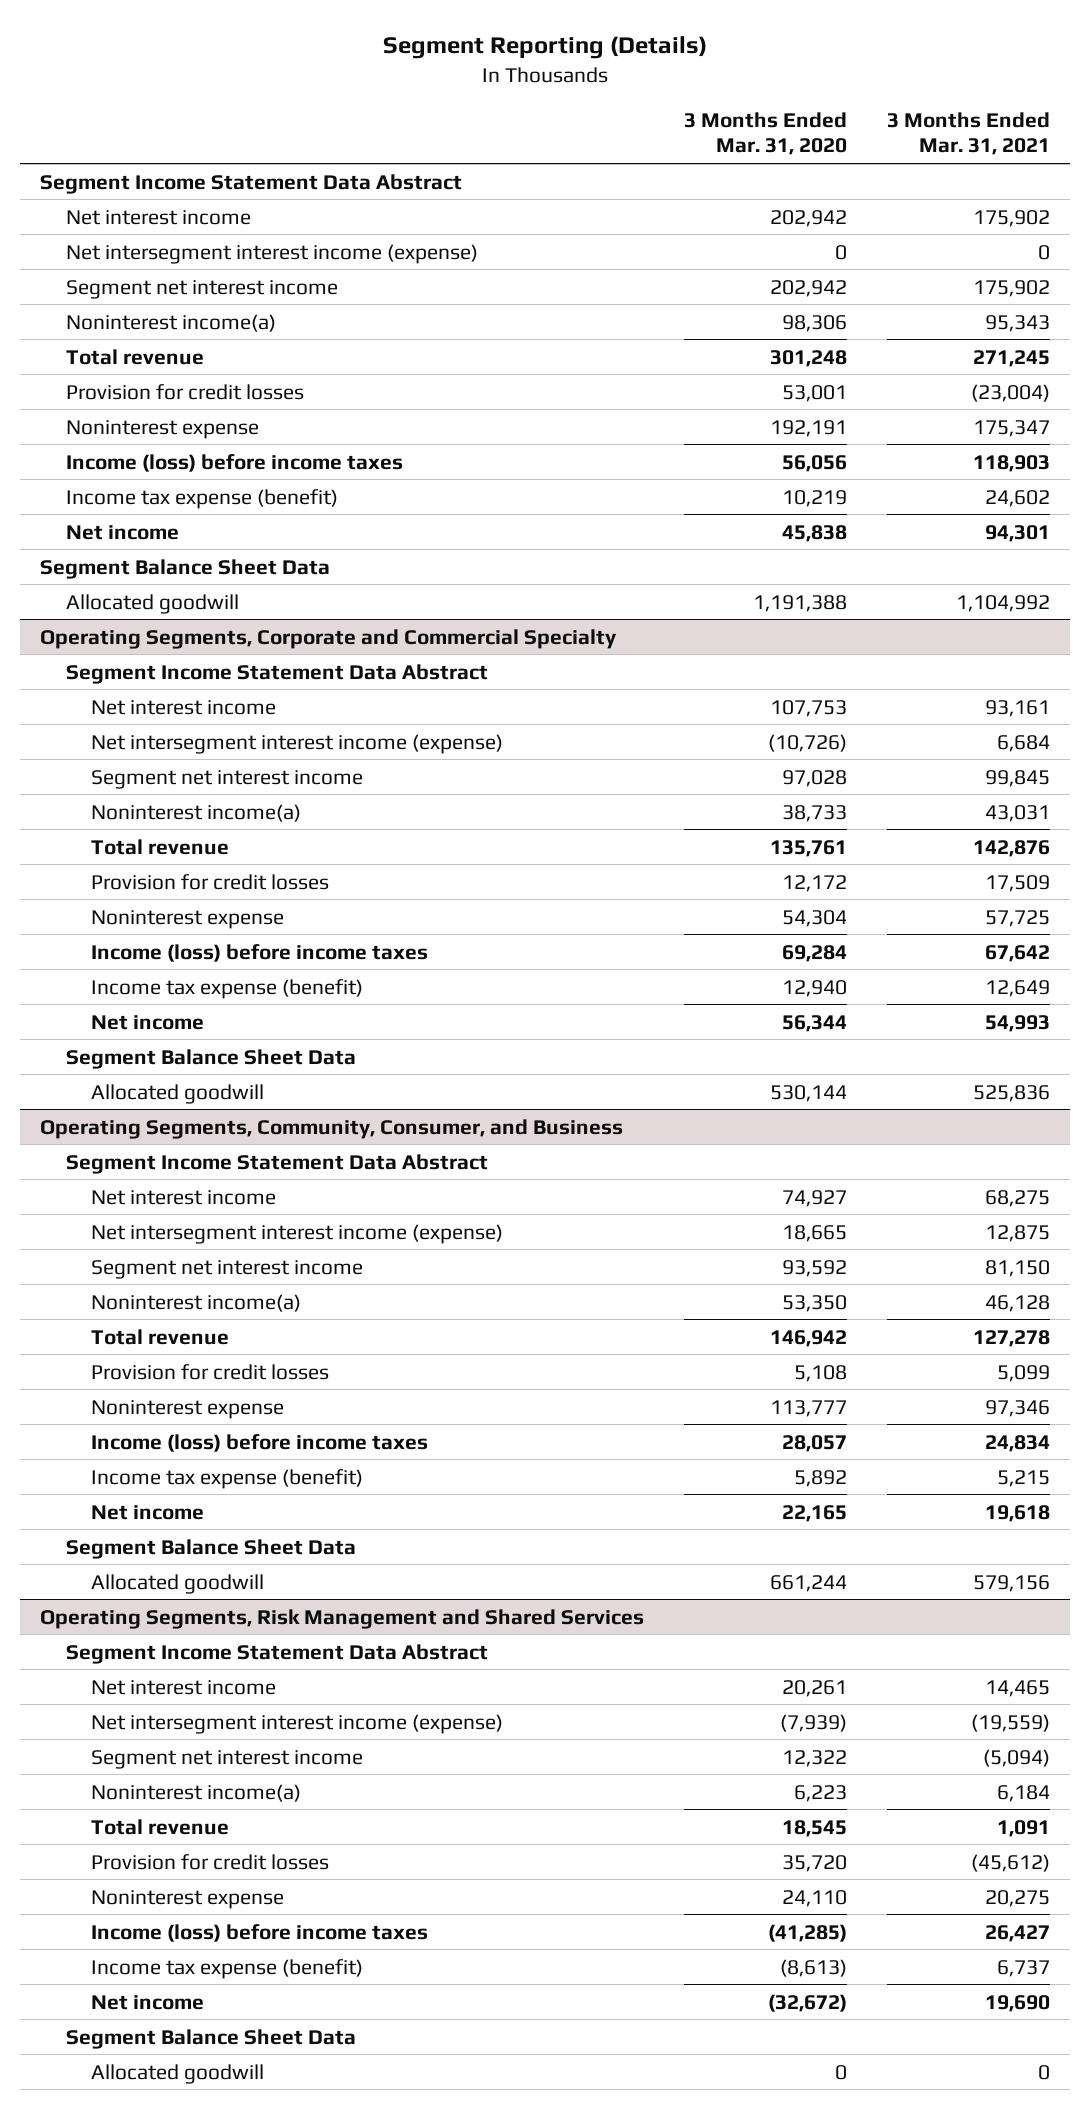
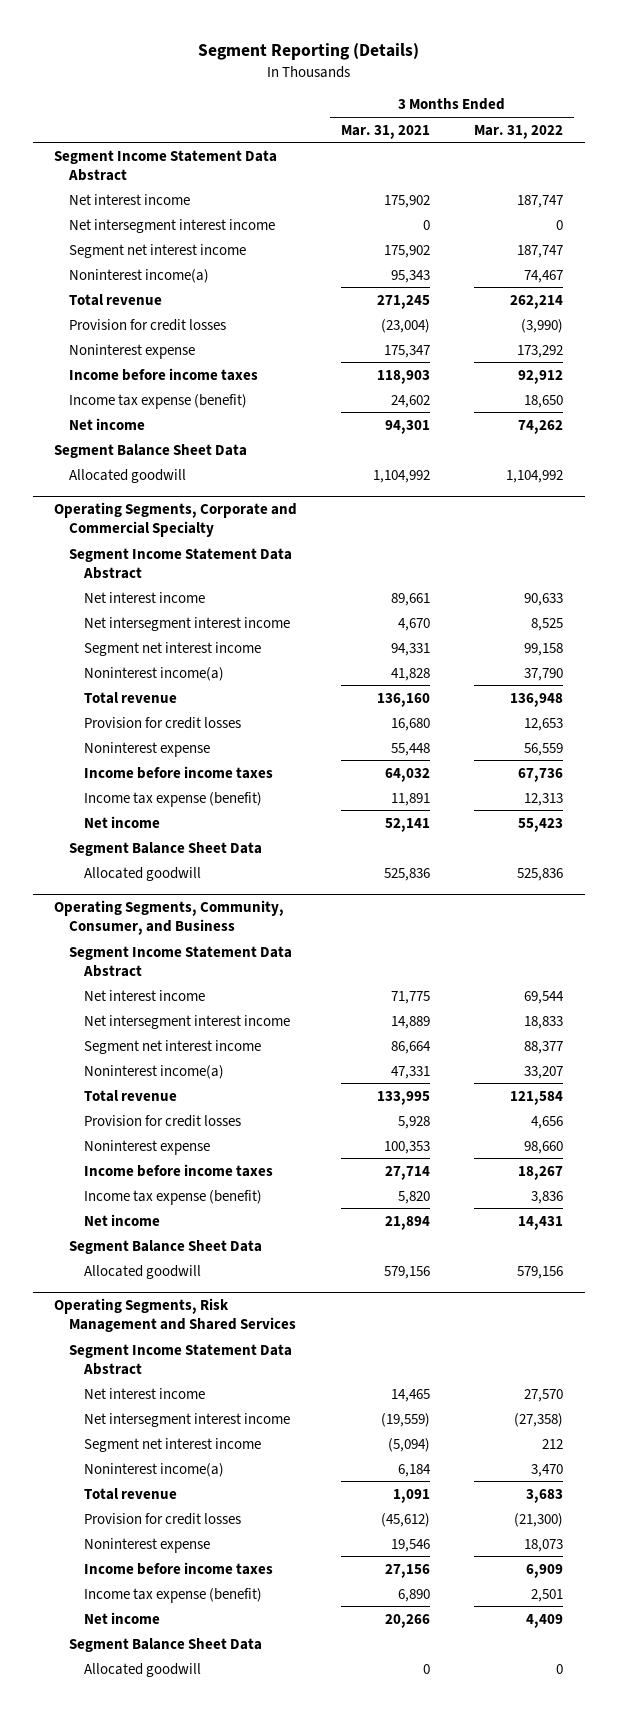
- | 3 Months Ended Mar. 31, 2020 | 3 Months Ended Mar. 31, 2021
+ | 3 Months Ended Mar. 31, 2021 | 3 Months Ended Mar. 31, 2022
- Net intersegment interest income (expense) | 0 | 0
+ Net intersegment interest income | 0 | 0
- Income (loss) before income taxes | 56,056 | 118,903
+ Income before income taxes | 118,903 | 92,912
@ Operating Segments, Corporate and Commercial Specialty
- Net interest income | 107,753 | 93,161
- Net intersegment interest income (expense) | (10,726) | 6,684
- Segment net interest income | 97,028 | 99,845
- Noninterest income(a) | 38,733 | 43,031
- Total revenue | 135,761 | 142,876
- Provision for credit losses | 12,172 | 17,509
- Noninterest expense | 54,304 | 57,725
- Income (loss) before income taxes | 69,284 | 67,642
- Income tax expense (benefit) | 12,940 | 12,649
- Net income | 56,344 | 54,993
+ Net interest income | 89,661 | 90,633
+ Net intersegment interest income | 4,670 | 8,525
+ Segment net interest income | 94,331 | 99,158
+ Noninterest income(a) | 41,828 | 37,790
+ Total revenue | 136,160 | 136,948
+ Provision for credit losses | 16,680 | 12,653
+ Noninterest expense | 55,448 | 56,559
+ Income before income taxes | 64,032 | 67,736
+ Income tax expense (benefit) | 11,891 | 12,313
+ Net income | 52,141 | 55,423
@ Operating Segments, Community, Consumer, and Business
- Net interest income | 74,927 | 68,275
- Net intersegment interest income (expense) | 18,665 | 12,875
- Segment net interest income | 93,592 | 81,150
- Noninterest income(a) | 53,350 | 46,128
- Total revenue | 146,942 | 127,278
- Provision for credit losses | 5,108 | 5,099
- Noninterest expense | 113,777 | 97,346
- Income (loss) before income taxes | 28,057 | 24,834
- Income tax expense (benefit) | 5,892 | 5,215
- Net income | 22,165 | 19,618
+ Net interest income | 71,775 | 69,544
+ Net intersegment interest income | 14,889 | 18,833
+ Segment net interest income | 86,664 | 88,377
+ Noninterest income(a) | 47,331 | 33,207
+ Total revenue | 133,995 | 121,584
+ Provision for credit losses | 5,928 | 4,656
+ Noninterest expense | 100,353 | 98,660
+ Income before income taxes | 27,714 | 18,267
+ Income tax expense (benefit) | 5,820 | 3,836
+ Net income | 21,894 | 14,431
@ Operating Segments, Risk Management and Shared Services
- Net intersegment interest income (expense) | (7,939) | (19,559)
+ Net intersegment interest income | (19,559) | (27,358)
- Noninterest expense | 24,110 | 20,275
- Income (loss) before income taxes | (41,285) | 26,427
- Income tax expense (benefit) | (8,613) | 6,737
- Net income | (32,672) | 19,690
+ Noninterest expense | 19,546 | 18,073
+ Income before income taxes | 27,156 | 6,909
+ Income tax expense (benefit) | 6,890 | 2,501
+ Net income | 20,266 | 4,409

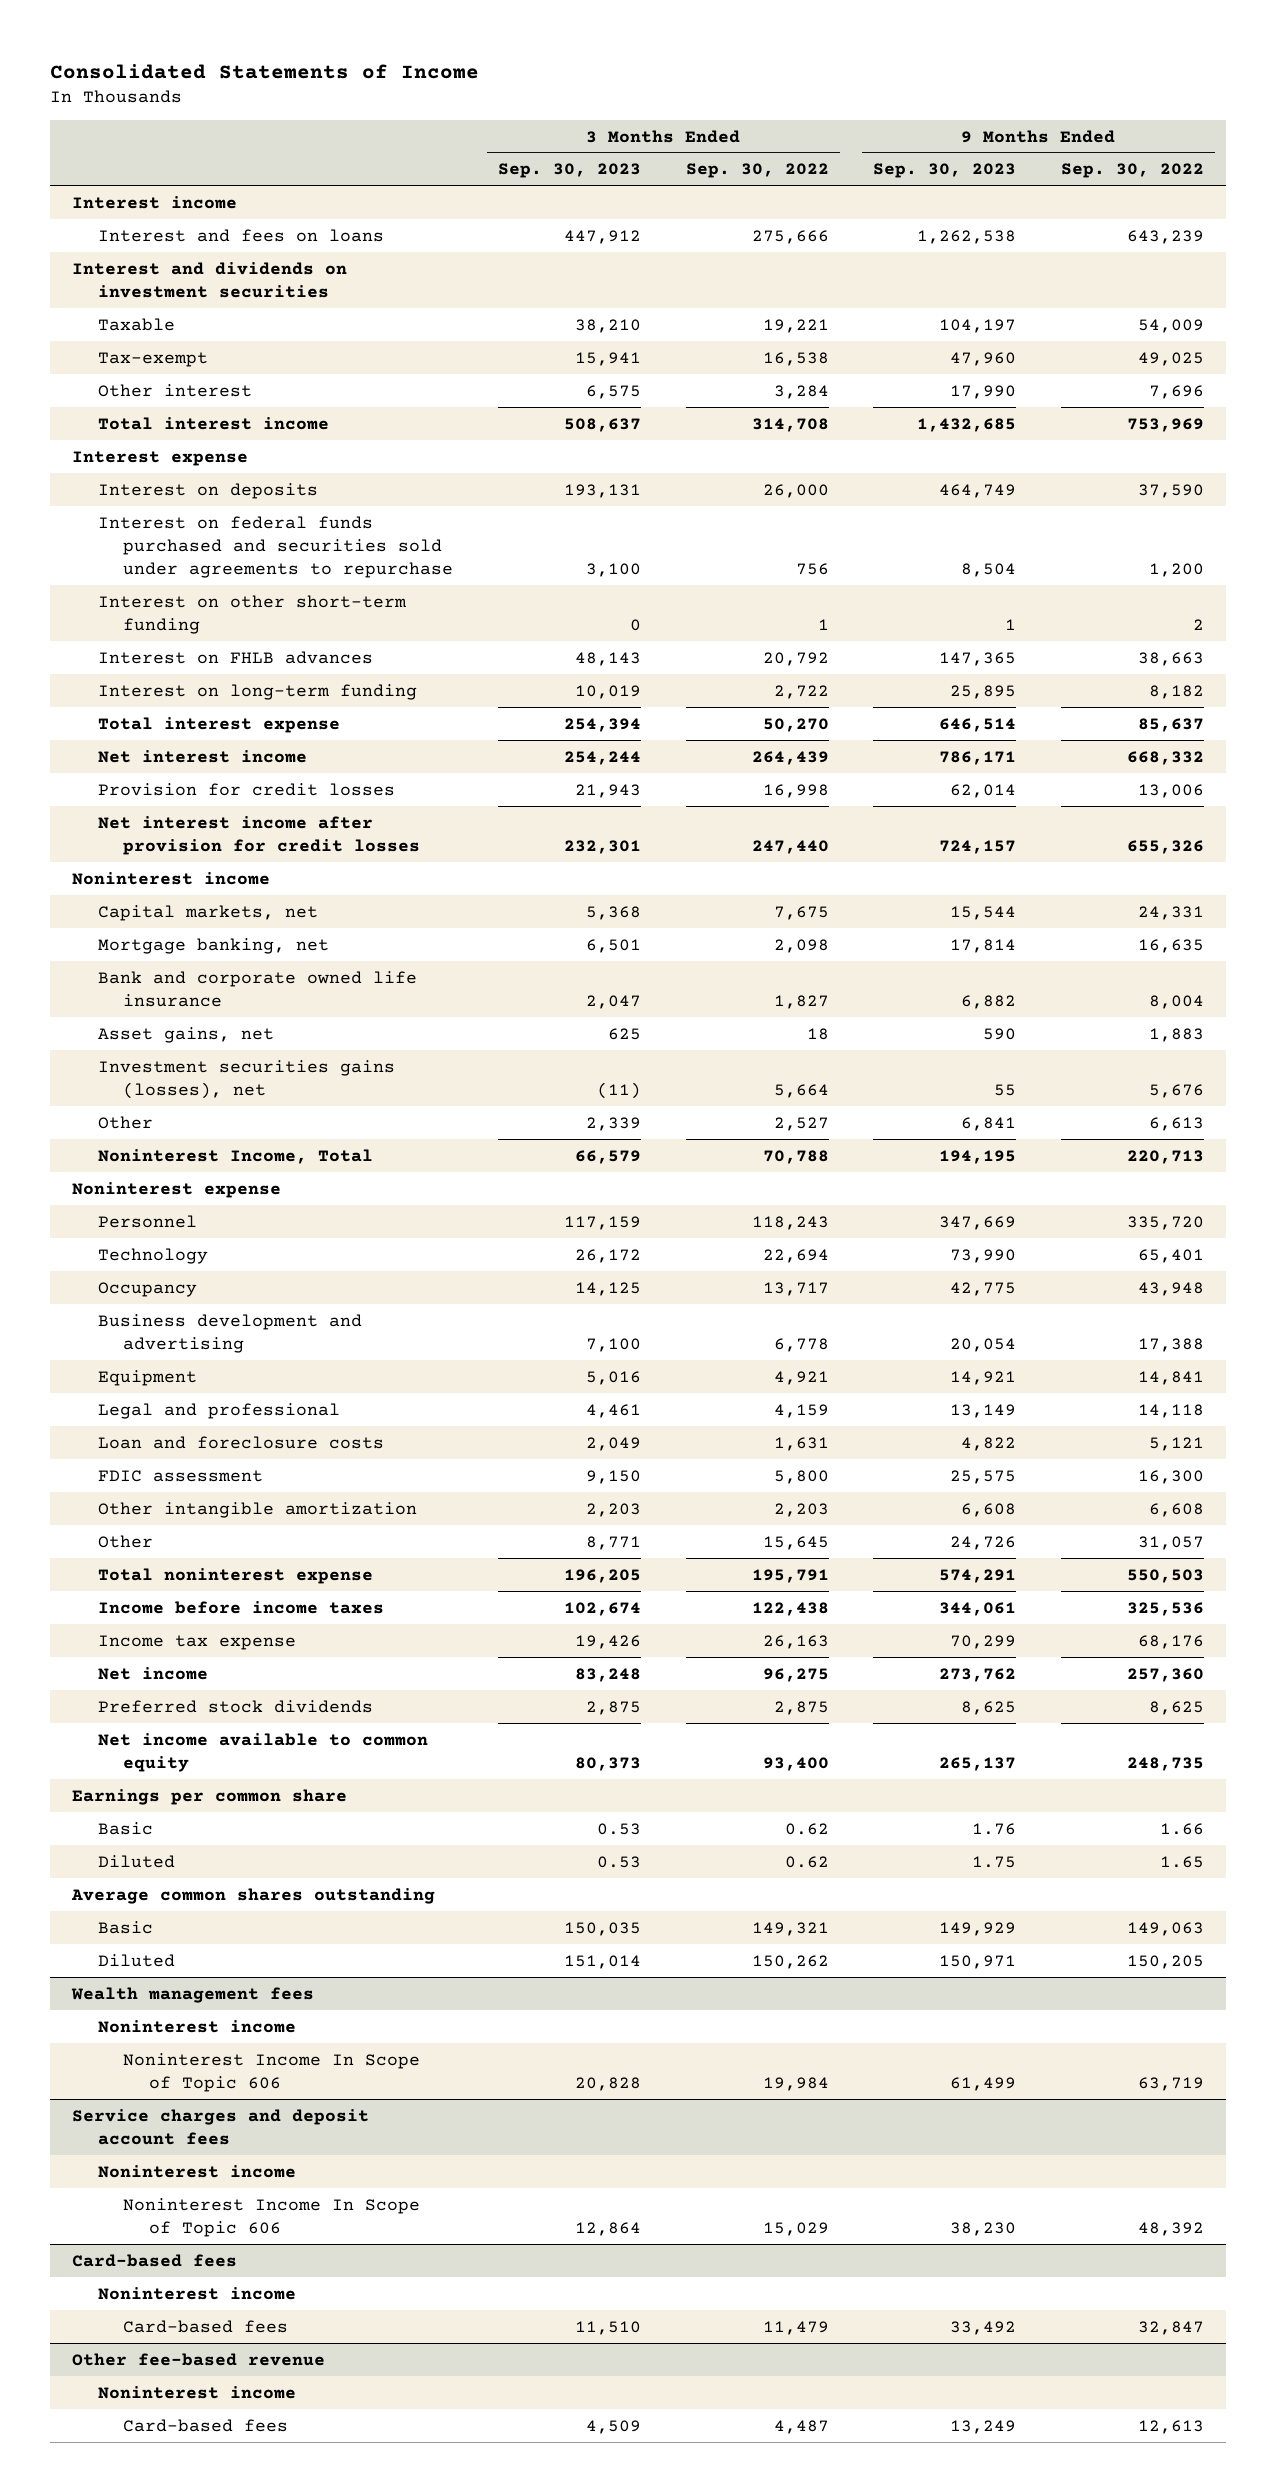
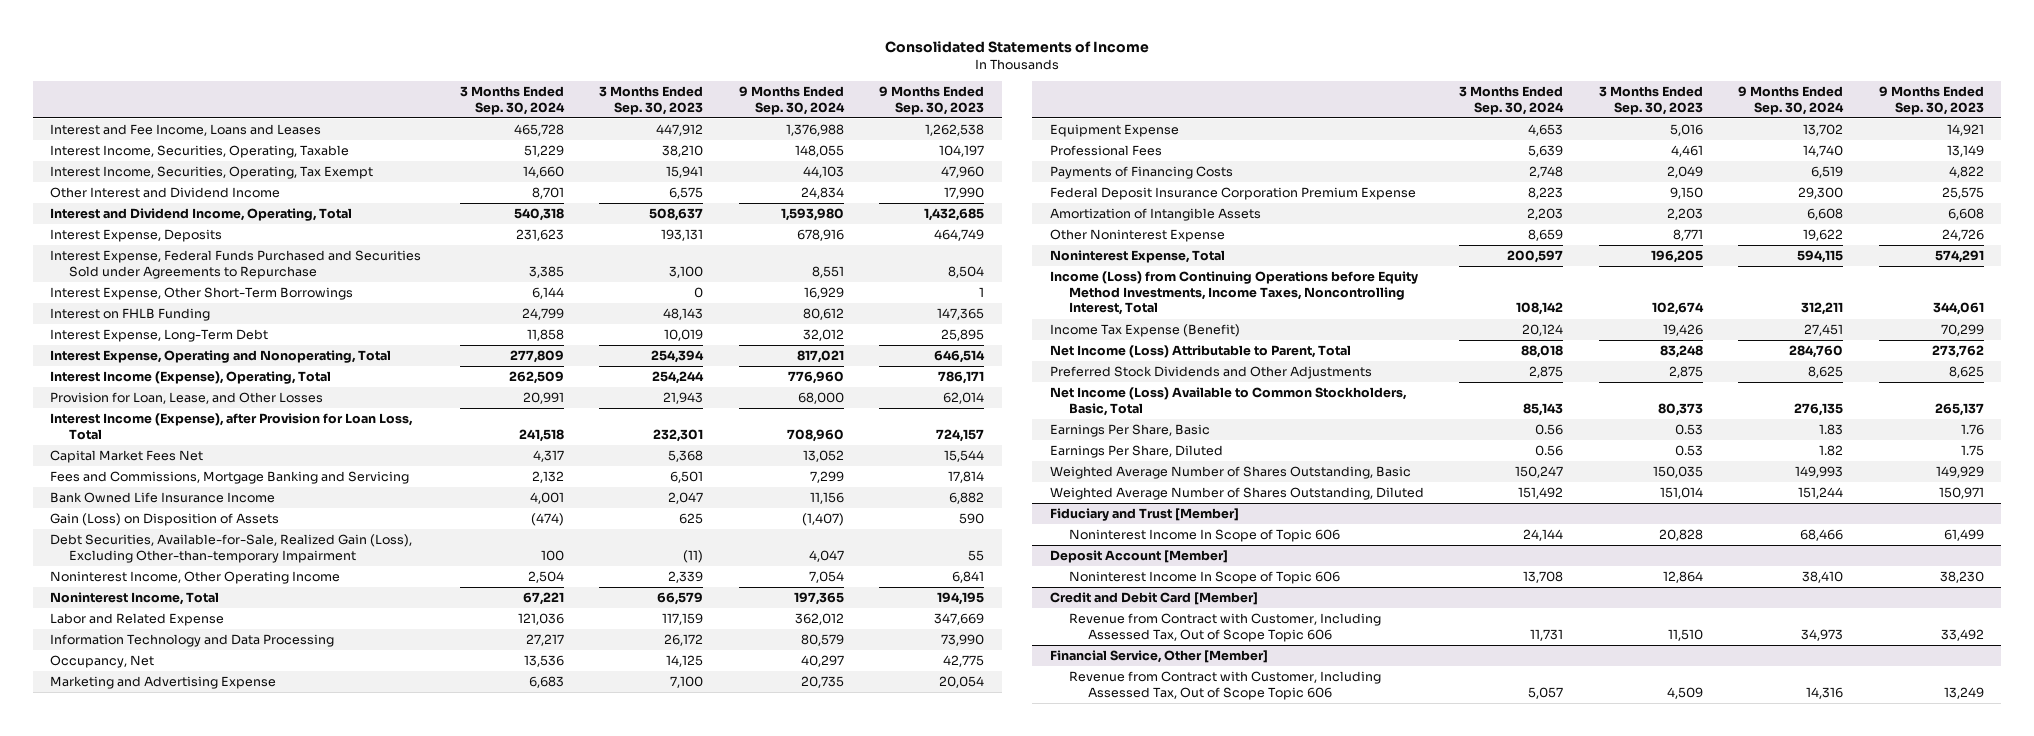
- | 3 Months Ended Sep. 30, 2023 | 3 Months Ended Sep. 30, 2022 | 9 Months Ended Sep. 30, 2023 | 9 Months Ended Sep. 30, 2022
+ | 3 Months Ended Sep. 30, 2024 | 3 Months Ended Sep. 30, 2023 | 9 Months Ended Sep. 30, 2024 | 9 Months Ended Sep. 30, 2023
- Interest income
- Interest and fees on loans | 447,912 | 275,666 | 1,262,538 | 643,239
- Interest and dividends on investment securities
- Taxable | 38,210 | 19,221 | 104,197 | 54,009
- Tax-exempt | 15,941 | 16,538 | 47,960 | 49,025
- Other interest | 6,575 | 3,284 | 17,990 | 7,696
- Total interest income | 508,637 | 314,708 | 1,432,685 | 753,969
- Interest expense
- Interest on deposits | 193,131 | 26,000 | 464,749 | 37,590
- Interest on federal funds purchased and securities sold under agreements to repurchase | 3,100 | 756 | 8,504 | 1,200
- Interest on other short-term funding | 0 | 1 | 1 | 2
- Interest on FHLB advances | 48,143 | 20,792 | 147,365 | 38,663
- Interest on long-term funding | 10,019 | 2,722 | 25,895 | 8,182
- Total interest expense | 254,394 | 50,270 | 646,514 | 85,637
- Net interest income | 254,244 | 264,439 | 786,171 | 668,332
- Provision for credit losses | 21,943 | 16,998 | 62,014 | 13,006
- Net interest income after provision for credit losses | 232,301 | 247,440 | 724,157 | 655,326
- Noninterest income
- Capital markets, net | 5,368 | 7,675 | 15,544 | 24,331
- Mortgage banking, net | 6,501 | 2,098 | 17,814 | 16,635
- Bank and corporate owned life insurance | 2,047 | 1,827 | 6,882 | 8,004
- Asset gains, net | 625 | 18 | 590 | 1,883
- Investment securities gains (losses), net | (11) | 5,664 | 55 | 5,676
- Other | 2,339 | 2,527 | 6,841 | 6,613
+ Interest and Fee Income, Loans and Leases | 465,728 | 447,912 | 1,376,988 | 1,262,538
+ Interest Income, Securities, Operating, Taxable | 51,229 | 38,210 | 148,055 | 104,197
+ Interest Income, Securities, Operating, Tax Exempt | 14,660 | 15,941 | 44,103 | 47,960
+ Other Interest and Dividend Income | 8,701 | 6,575 | 24,834 | 17,990
+ Interest and Dividend Income, Operating, Total | 540,318 | 508,637 | 1,593,980 | 1,432,685
+ Interest Expense, Deposits | 231,623 | 193,131 | 678,916 | 464,749
+ Interest Expense, Federal Funds Purchased and Securities Sold under Agreements to Repurchase | 3,385 | 3,100 | 8,551 | 8,504
+ Interest Expense, Other Short-Term Borrowings | 6,144 | 0 | 16,929 | 1
+ Interest on FHLB Funding | 24,799 | 48,143 | 80,612 | 147,365
+ Interest Expense, Long-Term Debt | 11,858 | 10,019 | 32,012 | 25,895
+ Interest Expense, Operating and Nonoperating, Total | 277,809 | 254,394 | 817,021 | 646,514
+ Interest Income (Expense), Operating, Total | 262,509 | 254,244 | 776,960 | 786,171
+ Provision for Loan, Lease, and Other Losses | 20,991 | 21,943 | 68,000 | 62,014
+ Interest Income (Expense), after Provision for Loan Loss, Total | 241,518 | 232,301 | 708,960 | 724,157
+ Capital Market Fees Net | 4,317 | 5,368 | 13,052 | 15,544
+ Fees and Commissions, Mortgage Banking and Servicing | 2,132 | 6,501 | 7,299 | 17,814
+ Bank Owned Life Insurance Income | 4,001 | 2,047 | 11,156 | 6,882
+ Gain (Loss) on Disposition of Assets | (474) | 625 | (1,407) | 590
+ Debt Securities, Available-for-Sale, Realized Gain (Loss), Excluding Other-than-temporary Impairment | 100 | (11) | 4,047 | 55
+ Noninterest Income, Other Operating Income | 2,504 | 2,339 | 7,054 | 6,841
- Noninterest expense
- Personnel | 117,159 | 118,243 | 347,669 | 335,720
- Technology | 26,172 | 22,694 | 73,990 | 65,401
- Occupancy | 14,125 | 13,717 | 42,775 | 43,948
- Business development and advertising | 7,100 | 6,778 | 20,054 | 17,388
- Equipment | 5,016 | 4,921 | 14,921 | 14,841
- Legal and professional | 4,461 | 4,159 | 13,149 | 14,118
- Loan and foreclosure costs | 2,049 | 1,631 | 4,822 | 5,121
- FDIC assessment | 9,150 | 5,800 | 25,575 | 16,300
- Other intangible amortization | 2,203 | 2,203 | 6,608 | 6,608
- Other | 8,771 | 15,645 | 24,726 | 31,057
- Total noninterest expense | 196,205 | 195,791 | 574,291 | 550,503
- Income before income taxes | 102,674 | 122,438 | 344,061 | 325,536
- Income tax expense | 19,426 | 26,163 | 70,299 | 68,176
- Net income | 83,248 | 96,275 | 273,762 | 257,360
- Preferred stock dividends | 2,875 | 2,875 | 8,625 | 8,625
- Net income available to common equity | 80,373 | 93,400 | 265,137 | 248,735
- Earnings per common share
- Basic | 0.53 | 0.62 | 1.76 | 1.66
- Diluted | 0.53 | 0.62 | 1.75 | 1.65
- Average common shares outstanding
- Basic | 150,035 | 149,321 | 149,929 | 149,063
- Diluted | 151,014 | 150,262 | 150,971 | 150,205
- Wealth management fees
- Noninterest income
+ Labor and Related Expense | 121,036 | 117,159 | 362,012 | 347,669
+ Information Technology and Data Processing | 27,217 | 26,172 | 80,579 | 73,990
+ Occupancy, Net | 13,536 | 14,125 | 40,297 | 42,775
+ Marketing and Advertising Expense | 6,683 | 7,100 | 20,735 | 20,054
+ Equipment Expense | 4,653 | 5,016 | 13,702 | 14,921
+ Professional Fees | 5,639 | 4,461 | 14,740 | 13,149
+ Payments of Financing Costs | 2,748 | 2,049 | 6,519 | 4,822
+ Federal Deposit Insurance Corporation Premium Expense | 8,223 | 9,150 | 29,300 | 25,575
+ Amortization of Intangible Assets | 2,203 | 2,203 | 6,608 | 6,608
+ Other Noninterest Expense | 8,659 | 8,771 | 19,622 | 24,726
+ Noninterest Expense, Total | 200,597 | 196,205 | 594,115 | 574,291
+ Income (Loss) from Continuing Operations before Equity Method Investments, Income Taxes, Noncontrolling Interest, Total | 108,142 | 102,674 | 312,211 | 344,061
+ Income Tax Expense (Benefit) | 20,124 | 19,426 | 27,451 | 70,299
+ Net Income (Loss) Attributable to Parent, Total | 88,018 | 83,248 | 284,760 | 273,762
+ Preferred Stock Dividends and Other Adjustments | 2,875 | 2,875 | 8,625 | 8,625
+ Net Income (Loss) Available to Common Stockholders, Basic, Total | 85,143 | 80,373 | 276,135 | 265,137
+ Earnings Per Share, Basic | 0.56 | 0.53 | 1.83 | 1.76
+ Earnings Per Share, Diluted | 0.56 | 0.53 | 1.82 | 1.75
+ Weighted Average Number of Shares Outstanding, Basic | 150,247 | 150,035 | 149,993 | 149,929
+ Weighted Average Number of Shares Outstanding, Diluted | 151,492 | 151,014 | 151,244 | 150,971
+ Fiduciary and Trust [Member]
- Service charges and deposit account fees
- Noninterest income
+ Deposit Account [Member]
- Card-based fees
- Noninterest income
- Card-based fees | 11,510 | 11,479 | 33,492 | 32,847
- Other fee-based revenue
- Noninterest income
- Card-based fees | 4,509 | 4,487 | 13,249 | 12,613
+ Credit and Debit Card [Member]
+ Revenue from Contract with Customer, Including Assessed Tax, Out of Scope Topic 606 | 11,731 | 11,510 | 34,973 | 33,492
+ Financial Service, Other [Member]
+ Revenue from Contract with Customer, Including Assessed Tax, Out of Scope Topic 606 | 5,057 | 4,509 | 14,316 | 13,249

